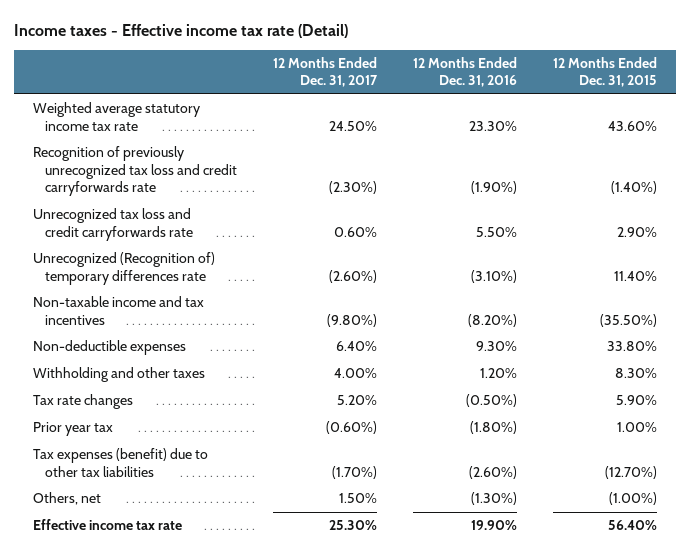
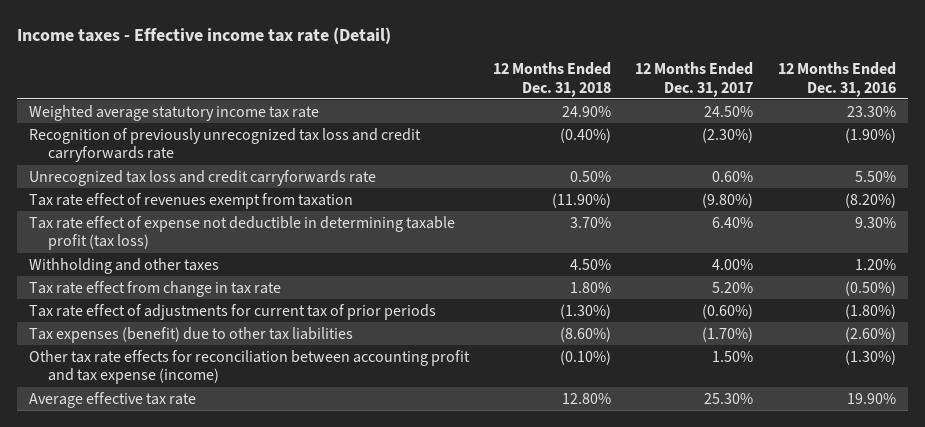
- | 12 Months Ended Dec. 31, 2017 | 12 Months Ended Dec. 31, 2016 | 12 Months Ended Dec. 31, 2015
+ | 12 Months Ended Dec. 31, 2018 | 12 Months Ended Dec. 31, 2017 | 12 Months Ended Dec. 31, 2016
- Unrecognized (Recognition of) temporary differences rate | (2.60%) | (3.10%) | 11.40%
- Non-taxable income and tax incentives | (9.80%) | (8.20%) | (35.50%)
- Non-deductible expenses | 6.40% | 9.30% | 33.80%
+ Tax rate effect of revenues exempt from taxation | (11.90%) | (9.80%) | (8.20%)
+ Tax rate effect of expense not deductible in determining taxable profit (tax loss) | 3.70% | 6.40% | 9.30%
- Tax rate changes | 5.20% | (0.50%) | 5.90%
- Prior year tax | (0.60%) | (1.80%) | 1.00%
+ Tax rate effect from change in tax rate | 1.80% | 5.20% | (0.50%)
+ Tax rate effect of adjustments for current tax of prior periods | (1.30%) | (0.60%) | (1.80%)
- Others, net | 1.50% | (1.30%) | (1.00%)
- Effective income tax rate | 25.30% | 19.90% | 56.40%
+ Other tax rate effects for reconciliation between accounting profit and tax expense (income) | (0.10%) | 1.50% | (1.30%)
+ Average effective tax rate | 12.80% | 25.30% | 19.90%

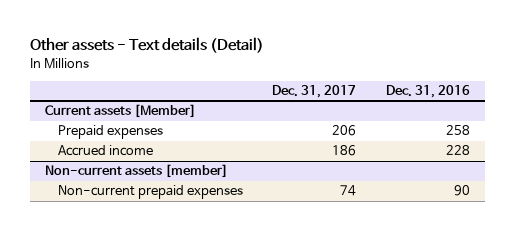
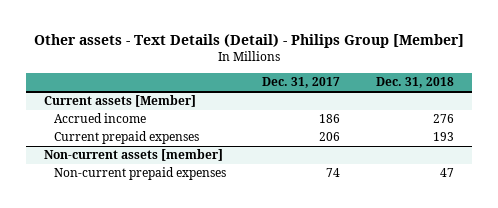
- Other assets - Text details (Detail)
+ Other assets - Text Details (Detail) - Philips Group [Member]
- | Dec. 31, 2017 | Dec. 31, 2016
+ | Dec. 31, 2017 | Dec. 31, 2018
@ Current assets [Member]
- Prepaid expenses | 206 | 258
+ Current prepaid expenses | 206 | 193

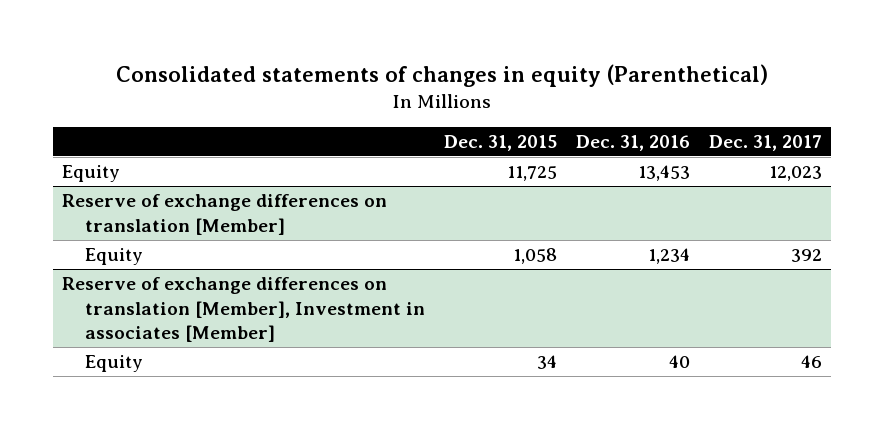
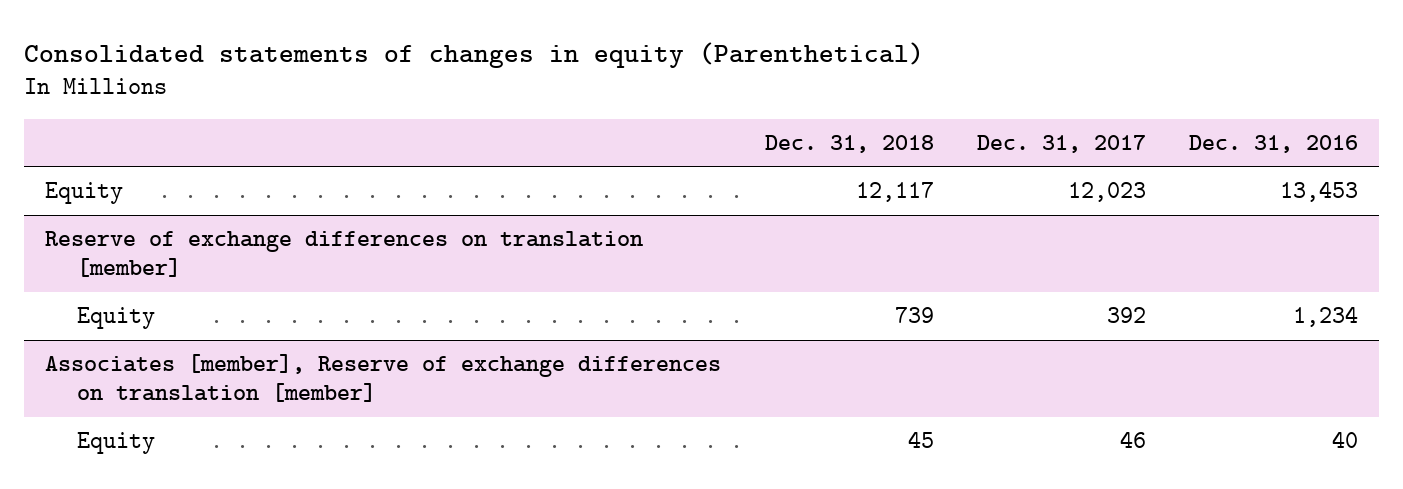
- | Dec. 31, 2015 | Dec. 31, 2016 | Dec. 31, 2017
+ | Dec. 31, 2018 | Dec. 31, 2017 | Dec. 31, 2016
- Reserve of exchange differences on translation [Member]
+ Reserve of exchange differences on translation [member]
- Reserve of exchange differences on translation [Member], Investment in associates [Member]
+ Associates [member], Reserve of exchange differences on translation [member]

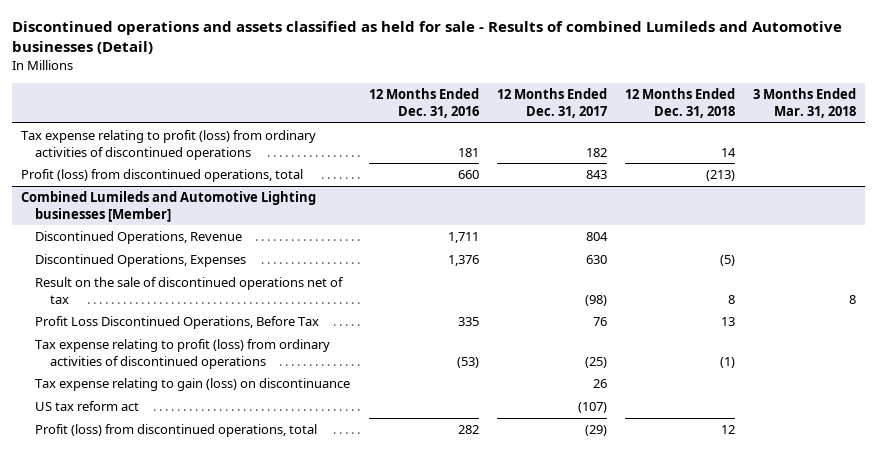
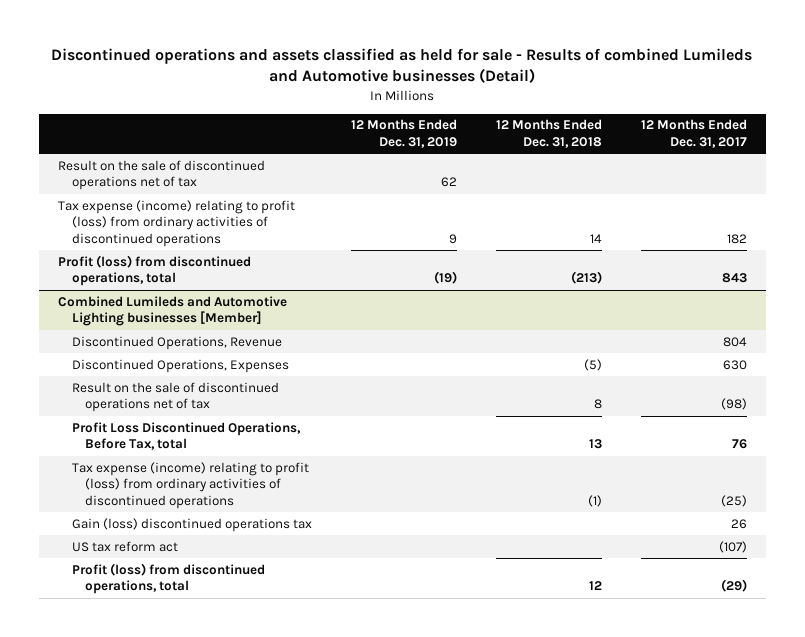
- | 12 Months Ended Dec. 31, 2016 | 12 Months Ended Dec. 31, 2017 | 12 Months Ended Dec. 31, 2018 | 3 Months Ended Mar. 31, 2018
+ | 12 Months Ended Dec. 31, 2019 | 12 Months Ended Dec. 31, 2018 | 12 Months Ended Dec. 31, 2017
- Tax expense relating to profit (loss) from ordinary activities of discontinued operations | 181 | 182 | 14 |
+ Result on the sale of discontinued operations net of tax | 62 | |
+ Tax expense (income) relating to profit (loss) from ordinary activities of discontinued operations | 9 | 14 | 182
@ Combined Lumileds and Automotive Lighting businesses [Member]
- Profit Loss Discontinued Operations, Before Tax | 335 | 76 | 13 |
- Tax expense relating to profit (loss) from ordinary activities of discontinued operations | (53) | (25) | (1) |
- Tax expense relating to gain (loss) on discontinuance | | 26 | |
+ Profit Loss Discontinued Operations, Before Tax, total | | 13 | 76
+ Tax expense (income) relating to profit (loss) from ordinary activities of discontinued operations | | (1) | (25)
+ Gain (loss) discontinued operations tax | | | 26

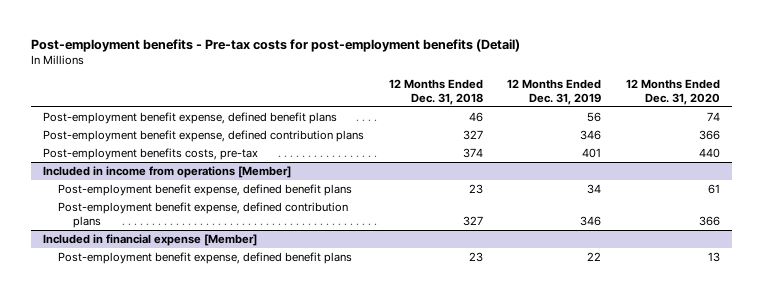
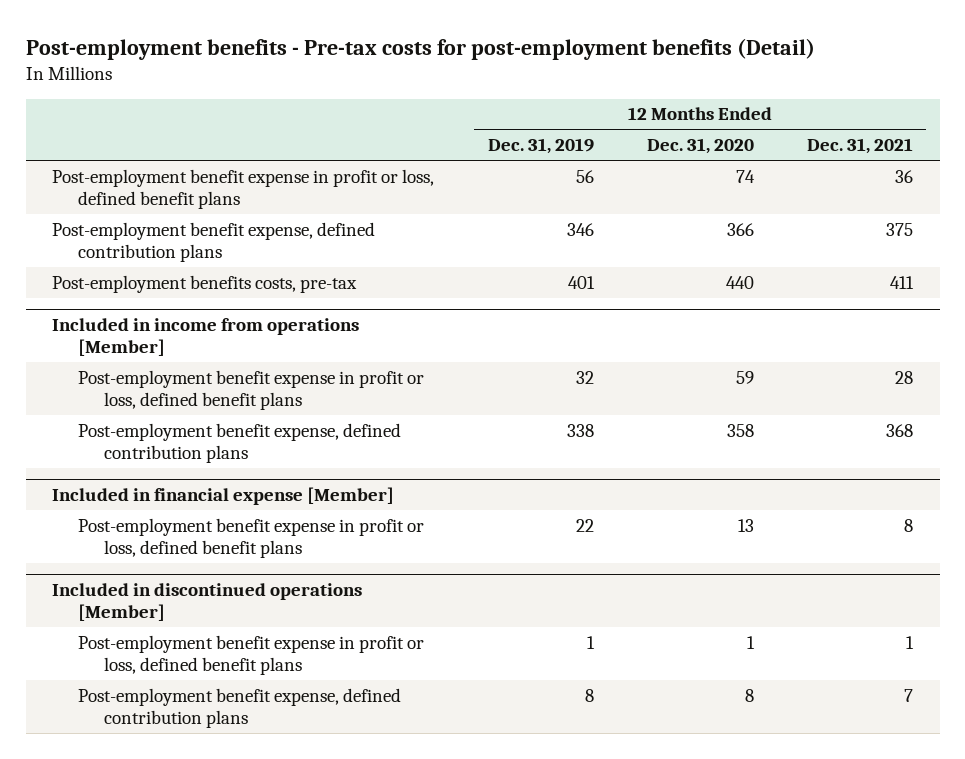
- | 12 Months Ended Dec. 31, 2018 | 12 Months Ended Dec. 31, 2019 | 12 Months Ended Dec. 31, 2020
+ | 12 Months Ended Dec. 31, 2019 | 12 Months Ended Dec. 31, 2020 | 12 Months Ended Dec. 31, 2021
- Post-employment benefit expense, defined benefit plans | 46 | 56 | 74
+ Post-employment benefit expense in profit or loss, defined benefit plans | 56 | 74 | 36
@ Included in income from operations [Member]
- Post-employment benefit expense, defined benefit plans | 23 | 34 | 61
- Post-employment benefit expense, defined contribution plans | 327 | 346 | 366
+ Post-employment benefit expense in profit or loss, defined benefit plans | 32 | 59 | 28
+ Post-employment benefit expense, defined contribution plans | 338 | 358 | 368
@ Included in financial expense [Member]
- Post-employment benefit expense, defined benefit plans | 23 | 22 | 13
+ Post-employment benefit expense in profit or loss, defined benefit plans | 22 | 13 | 8
+ Included in discontinued operations [Member]
+ Post-employment benefit expense in profit or loss, defined benefit plans | 1 | 1 | 1
+ Post-employment benefit expense, defined contribution plans | 8 | 8 | 7

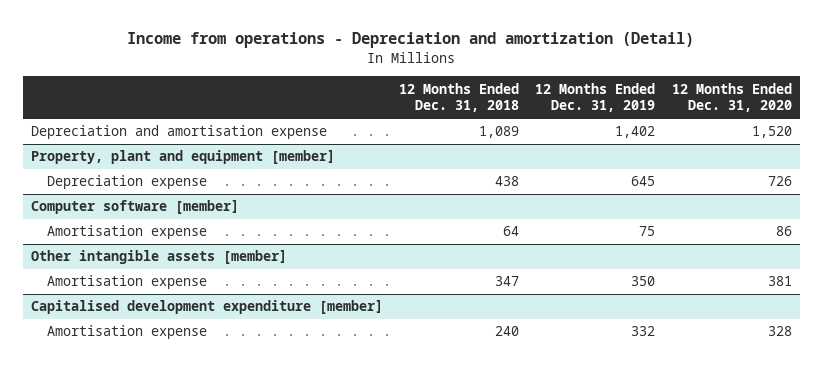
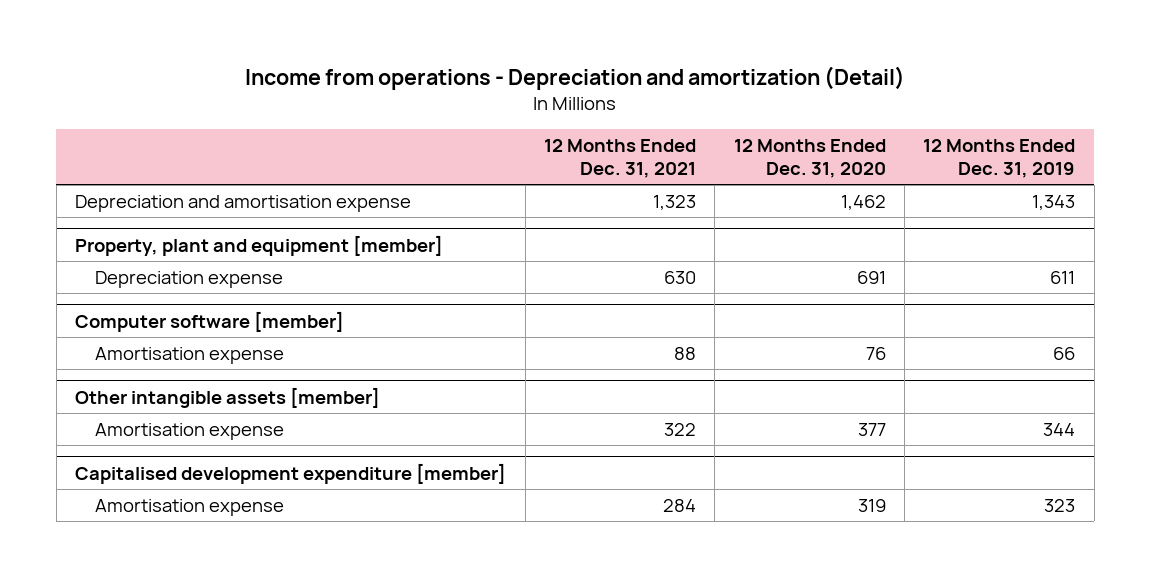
- | 12 Months Ended Dec. 31, 2018 | 12 Months Ended Dec. 31, 2019 | 12 Months Ended Dec. 31, 2020
+ | 12 Months Ended Dec. 31, 2021 | 12 Months Ended Dec. 31, 2020 | 12 Months Ended Dec. 31, 2019
- Depreciation and amortisation expense | 1,089 | 1,402 | 1,520
+ Depreciation and amortisation expense | 1,323 | 1,462 | 1,343
@ Property, plant and equipment [member]
- Depreciation expense | 438 | 645 | 726
+ Depreciation expense | 630 | 691 | 611
@ Computer software [member]
- Amortisation expense | 64 | 75 | 86
+ Amortisation expense | 88 | 76 | 66
@ Other intangible assets [member]
- Amortisation expense | 347 | 350 | 381
+ Amortisation expense | 322 | 377 | 344
@ Capitalised development expenditure [member]
- Amortisation expense | 240 | 332 | 328
+ Amortisation expense | 284 | 319 | 323

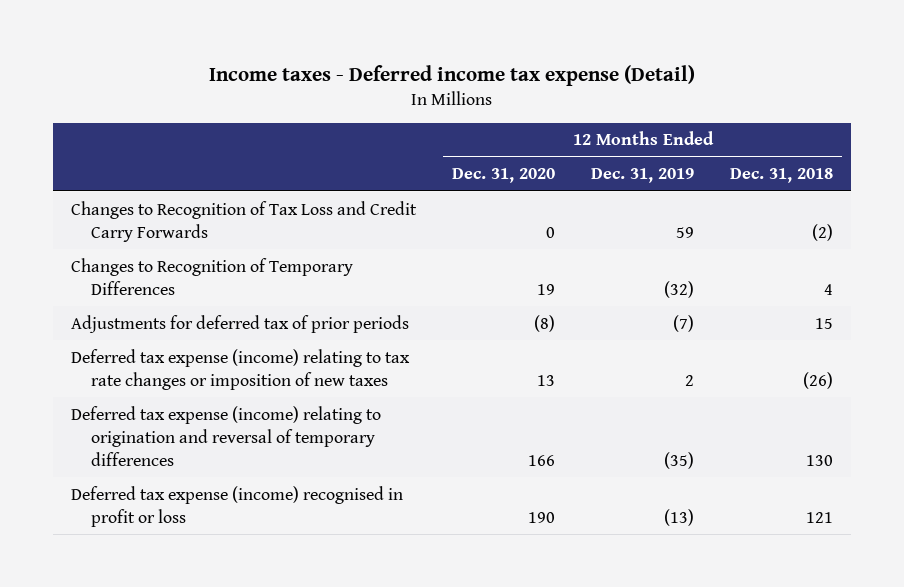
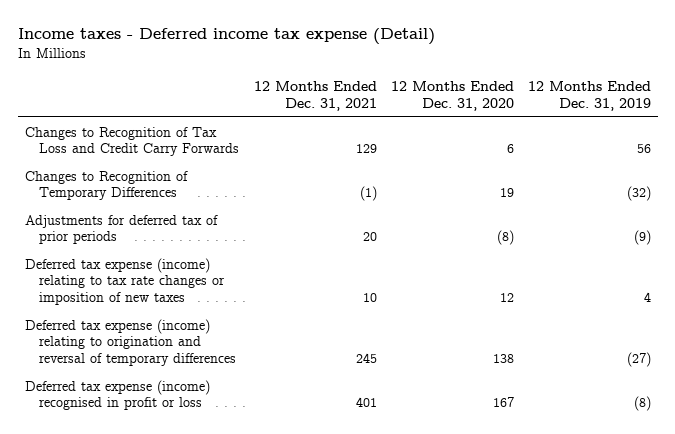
- | 12 Months Ended Dec. 31, 2020 | 12 Months Ended Dec. 31, 2019 | 12 Months Ended Dec. 31, 2018
+ | 12 Months Ended Dec. 31, 2021 | 12 Months Ended Dec. 31, 2020 | 12 Months Ended Dec. 31, 2019
- Changes to Recognition of Tax Loss and Credit Carry Forwards | 0 | 59 | (2)
+ Changes to Recognition of Tax Loss and Credit Carry Forwards | 129 | 6 | 56
- Adjustments for deferred tax of prior periods | (8) | (7) | 15
- Deferred tax expense (income) relating to tax rate changes or imposition of new taxes | 13 | 2 | (26)
- Deferred tax expense (income) relating to origination and reversal of temporary differences | 166 | (35) | 130
- Deferred tax expense (income) recognised in profit or loss | 190 | (13) | 121
+ Adjustments for deferred tax of prior periods | 20 | (8) | (9)
+ Deferred tax expense (income) relating to tax rate changes or imposition of new taxes | 10 | 12 | 4
+ Deferred tax expense (income) relating to origination and reversal of temporary differences | 245 | 138 | (27)
+ Deferred tax expense (income) recognised in profit or loss | 401 | 167 | (8)

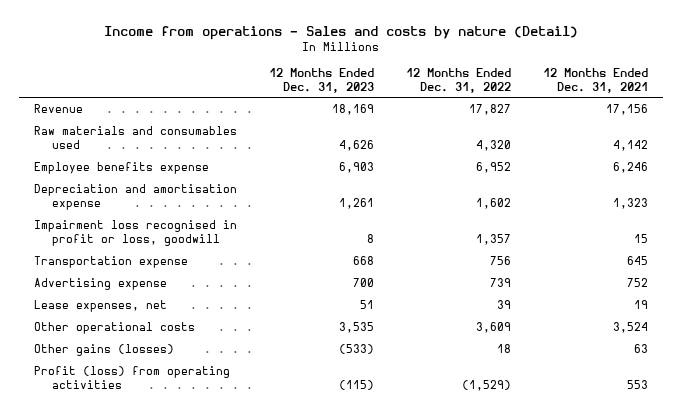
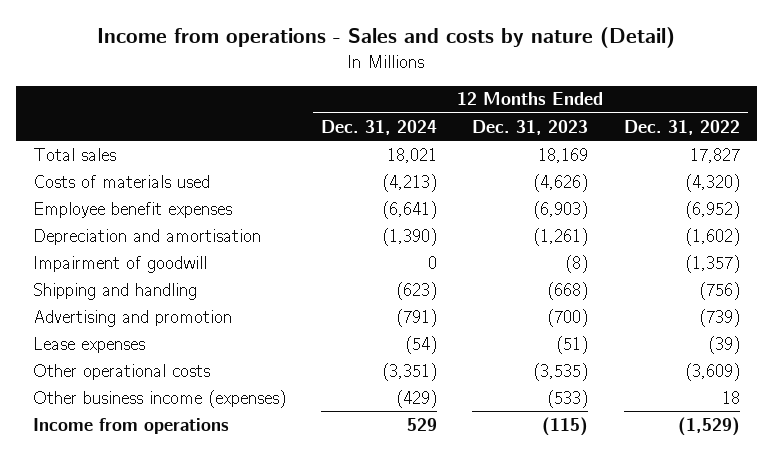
- | 12 Months Ended Dec. 31, 2023 | 12 Months Ended Dec. 31, 2022 | 12 Months Ended Dec. 31, 2021
+ | 12 Months Ended Dec. 31, 2024 | 12 Months Ended Dec. 31, 2023 | 12 Months Ended Dec. 31, 2022
- Revenue | 18,169 | 17,827 | 17,156
- Raw materials and consumables used | 4,626 | 4,320 | 4,142
- Employee benefits expense | 6,903 | 6,952 | 6,246
- Depreciation and amortisation expense | 1,261 | 1,602 | 1,323
- Impairment loss recognised in profit or loss, goodwill | 8 | 1,357 | 15
- Transportation expense | 668 | 756 | 645
- Advertising expense | 700 | 739 | 752
- Lease expenses, net | 51 | 39 | 19
- Other operational costs | 3,535 | 3,609 | 3,524
- Other gains (losses) | (533) | 18 | 63
- Profit (loss) from operating activities | (115) | (1,529) | 553
+ Total sales | 18,021 | 18,169 | 17,827
+ Costs of materials used | (4,213) | (4,626) | (4,320)
+ Employee benefit expenses | (6,641) | (6,903) | (6,952)
+ Depreciation and amortisation | (1,390) | (1,261) | (1,602)
+ Impairment of goodwill | 0 | (8) | (1,357)
+ Shipping and handling | (623) | (668) | (756)
+ Advertising and promotion | (791) | (700) | (739)
+ Lease expenses | (54) | (51) | (39)
+ Other operational costs | (3,351) | (3,535) | (3,609)
+ Other business income (expenses) | (429) | (533) | 18
+ Income from operations | 529 | (115) | (1,529)

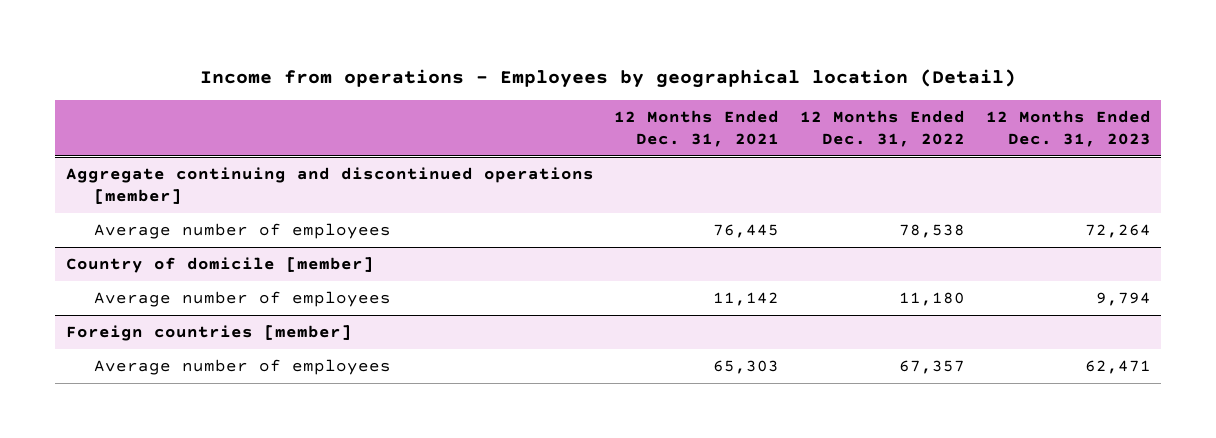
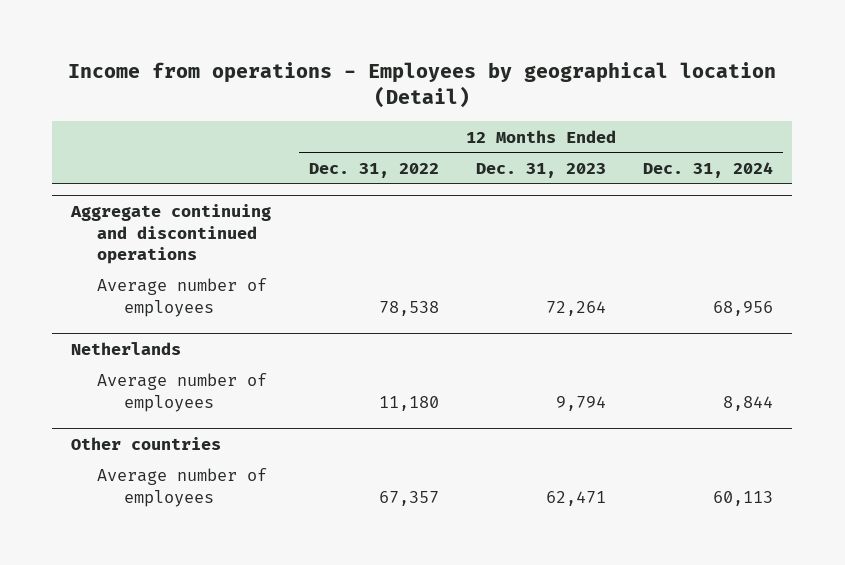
- | 12 Months Ended Dec. 31, 2021 | 12 Months Ended Dec. 31, 2022 | 12 Months Ended Dec. 31, 2023
+ | 12 Months Ended Dec. 31, 2022 | 12 Months Ended Dec. 31, 2023 | 12 Months Ended Dec. 31, 2024
- Aggregate continuing and discontinued operations [member]
+ Aggregate continuing and discontinued operations
- Country of domicile [member]
+ Netherlands
- Foreign countries [member]
+ Other countries

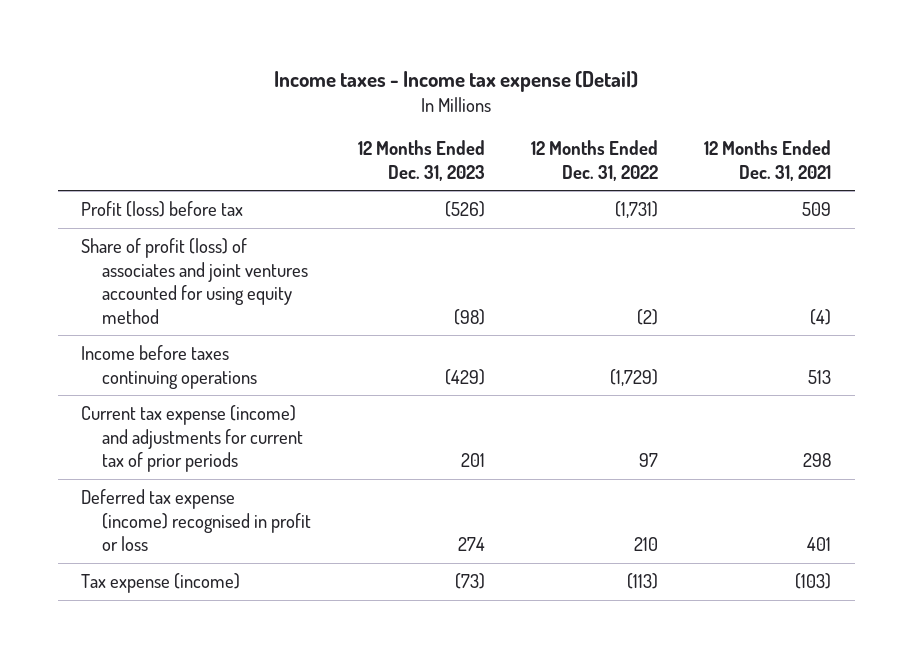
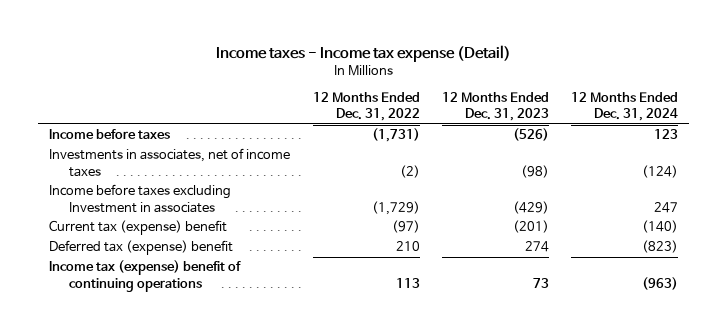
- | 12 Months Ended Dec. 31, 2023 | 12 Months Ended Dec. 31, 2022 | 12 Months Ended Dec. 31, 2021
+ | 12 Months Ended Dec. 31, 2022 | 12 Months Ended Dec. 31, 2023 | 12 Months Ended Dec. 31, 2024
- Profit (loss) before tax | (526) | (1,731) | 509
- Share of profit (loss) of associates and joint ventures accounted for using equity method | (98) | (2) | (4)
- Income before taxes continuing operations | (429) | (1,729) | 513
- Current tax expense (income) and adjustments for current tax of prior periods | 201 | 97 | 298
- Deferred tax expense (income) recognised in profit or loss | 274 | 210 | 401
- Tax expense (income) | (73) | (113) | (103)
+ Income before taxes | (1,731) | (526) | 123
+ Investments in associates, net of income taxes | (2) | (98) | (124)
+ Income before taxes excluding Investment in associates | (1,729) | (429) | 247
+ Current tax (expense) benefit | (97) | (201) | (140)
+ Deferred tax (expense) benefit | 210 | 274 | (823)
+ Income tax (expense) benefit of continuing operations | 113 | 73 | (963)

